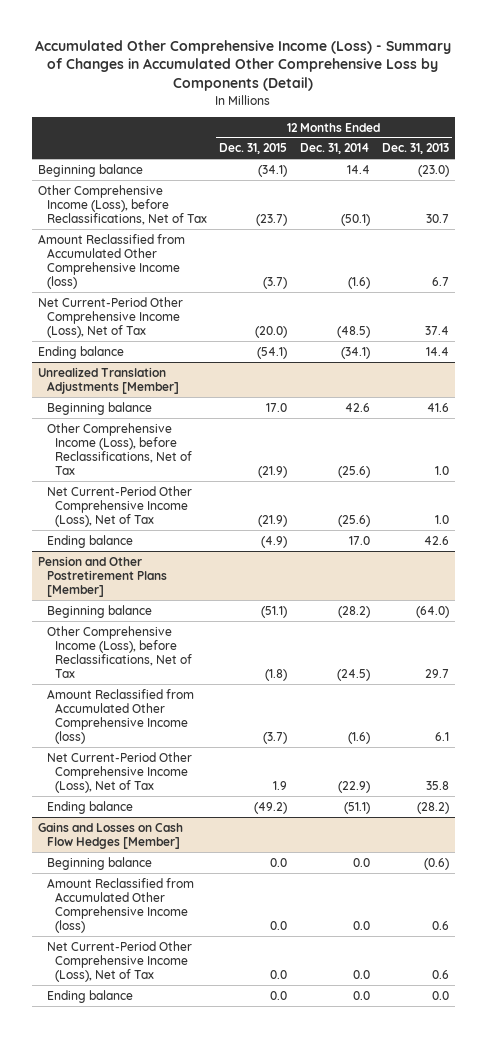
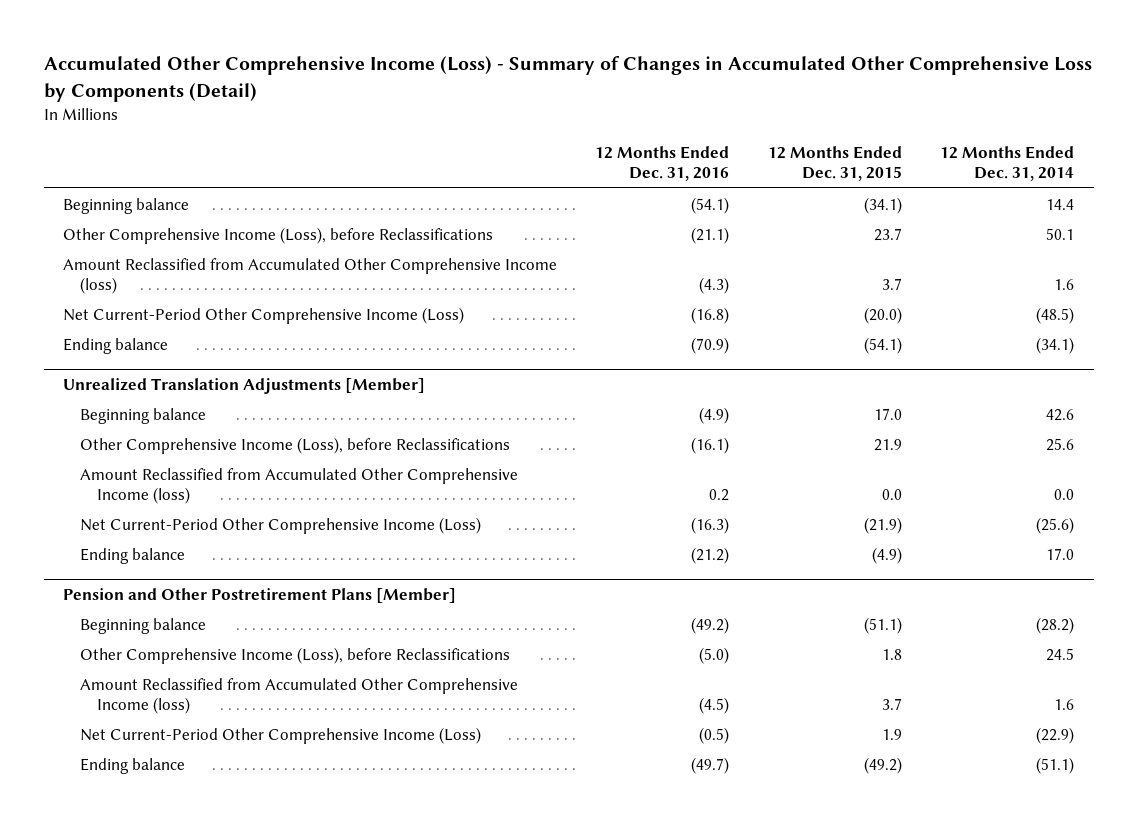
- | 12 Months Ended Dec. 31, 2015 | 12 Months Ended Dec. 31, 2014 | 12 Months Ended Dec. 31, 2013
+ | 12 Months Ended Dec. 31, 2016 | 12 Months Ended Dec. 31, 2015 | 12 Months Ended Dec. 31, 2014
- Other Comprehensive Income (Loss), before Reclassifications, Net of Tax | (23.7) | (50.1) | 30.7
- Amount Reclassified from Accumulated Other Comprehensive Income (loss) | (3.7) | (1.6) | 6.7
- Net Current-Period Other Comprehensive Income (Loss), Net of Tax | (20.0) | (48.5) | 37.4
+ Other Comprehensive Income (Loss), before Reclassifications | (21.1) | 23.7 | 50.1
+ Amount Reclassified from Accumulated Other Comprehensive Income (loss) | (4.3) | 3.7 | 1.6
+ Net Current-Period Other Comprehensive Income (Loss) | (16.8) | (20.0) | (48.5)
@ Unrealized Translation Adjustments [Member]
- Other Comprehensive Income (Loss), before Reclassifications, Net of Tax | (21.9) | (25.6) | 1.0
- Net Current-Period Other Comprehensive Income (Loss), Net of Tax | (21.9) | (25.6) | 1.0
+ Other Comprehensive Income (Loss), before Reclassifications | (16.1) | 21.9 | 25.6
+ Amount Reclassified from Accumulated Other Comprehensive Income (loss) | 0.2 | 0.0 | 0.0
+ Net Current-Period Other Comprehensive Income (Loss) | (16.3) | (21.9) | (25.6)
@ Pension and Other Postretirement Plans [Member]
- Other Comprehensive Income (Loss), before Reclassifications, Net of Tax | (1.8) | (24.5) | 29.7
- Amount Reclassified from Accumulated Other Comprehensive Income (loss) | (3.7) | (1.6) | 6.1
- Net Current-Period Other Comprehensive Income (Loss), Net of Tax | 1.9 | (22.9) | 35.8
+ Other Comprehensive Income (Loss), before Reclassifications | (5.0) | 1.8 | 24.5
+ Amount Reclassified from Accumulated Other Comprehensive Income (loss) | (4.5) | 3.7 | 1.6
+ Net Current-Period Other Comprehensive Income (Loss) | (0.5) | 1.9 | (22.9)
- Gains and Losses on Cash Flow Hedges [Member]
- Beginning balance | 0.0 | 0.0 | (0.6)
- Amount Reclassified from Accumulated Other Comprehensive Income (loss) | 0.0 | 0.0 | 0.6
- Net Current-Period Other Comprehensive Income (Loss), Net of Tax | 0.0 | 0.0 | 0.6
- Ending balance | 0.0 | 0.0 | 0.0

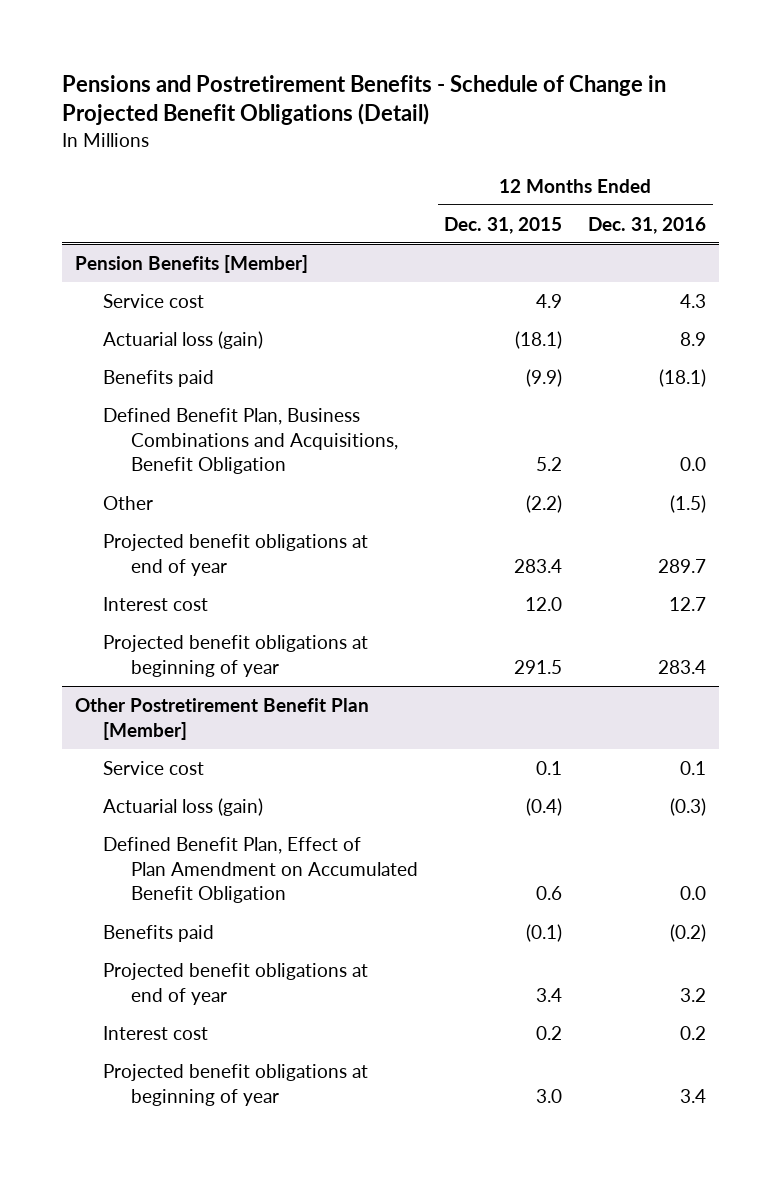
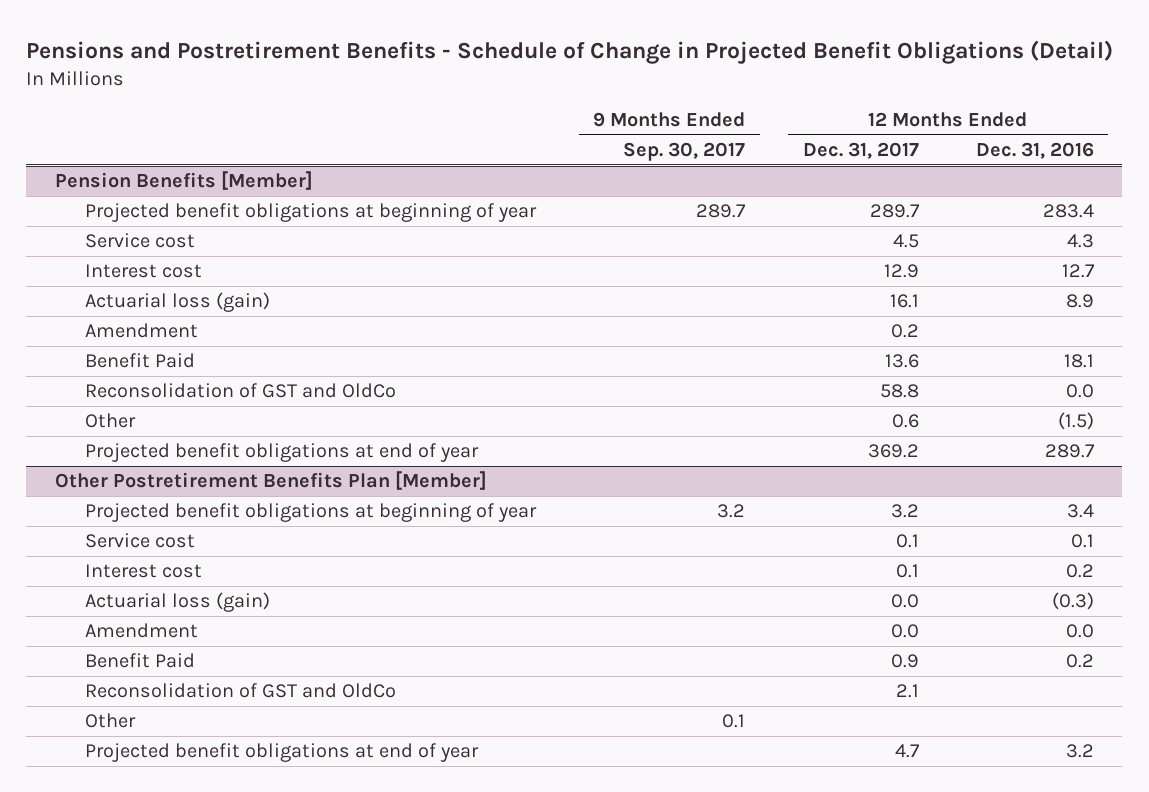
- | 12 Months Ended Dec. 31, 2015 | 12 Months Ended Dec. 31, 2016
+ | 9 Months Ended Sep. 30, 2017 | 12 Months Ended Dec. 31, 2017 | 12 Months Ended Dec. 31, 2016
@ Pension Benefits [Member]
moved up: Projected benefit obligations at beginning of year | 289.7 | 289.7 | 283.4
moved up: Interest cost | | 12.9 | 12.7
- Benefits paid | (9.9) | (18.1)
- Defined Benefit Plan, Business Combinations and Acquisitions, Benefit Obligation | 5.2 | 0.0
+ Amendment | | 0.2 |
+ Benefit Paid | | 13.6 | 18.1
+ Reconsolidation of GST and OldCo | | 58.8 | 0.0
- Other Postretirement Benefit Plan [Member]
+ Other Postretirement Benefits Plan [Member]
+ Projected benefit obligations at beginning of year | 3.2 | 3.2 | 3.4
+ Interest cost | | 0.1 | 0.2
- Defined Benefit Plan, Effect of Plan Amendment on Accumulated Benefit Obligation | 0.6 | 0.0
- Benefits paid | (0.1) | (0.2)
+ Amendment | | 0.0 | 0.0
+ Benefit Paid | | 0.9 | 0.2
+ Reconsolidation of GST and OldCo | | 2.1 |
+ Other | 0.1 | |
- Interest cost | 0.2 | 0.2
- Projected benefit obligations at beginning of year | 3.0 | 3.4

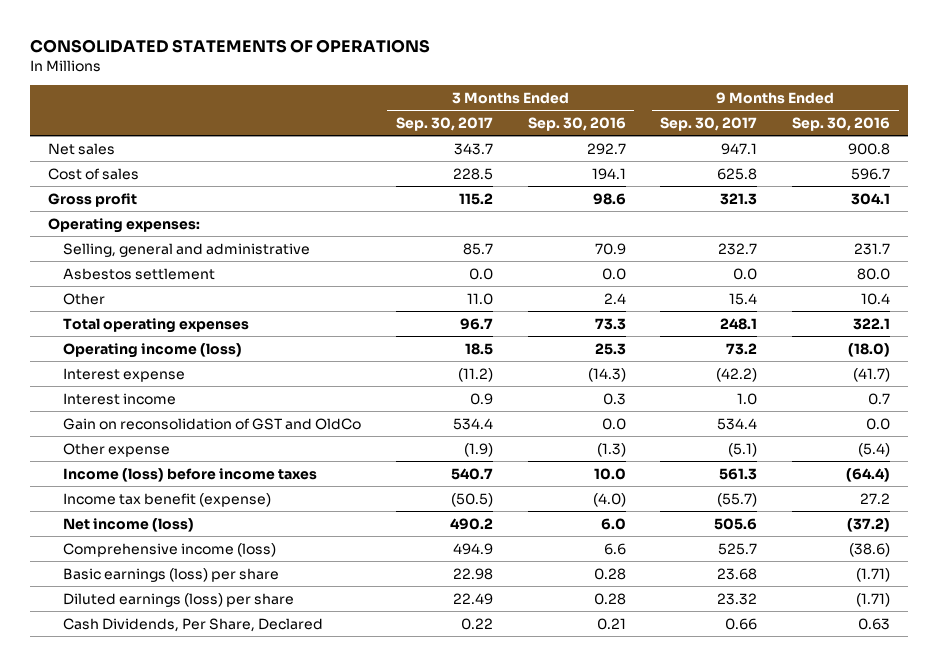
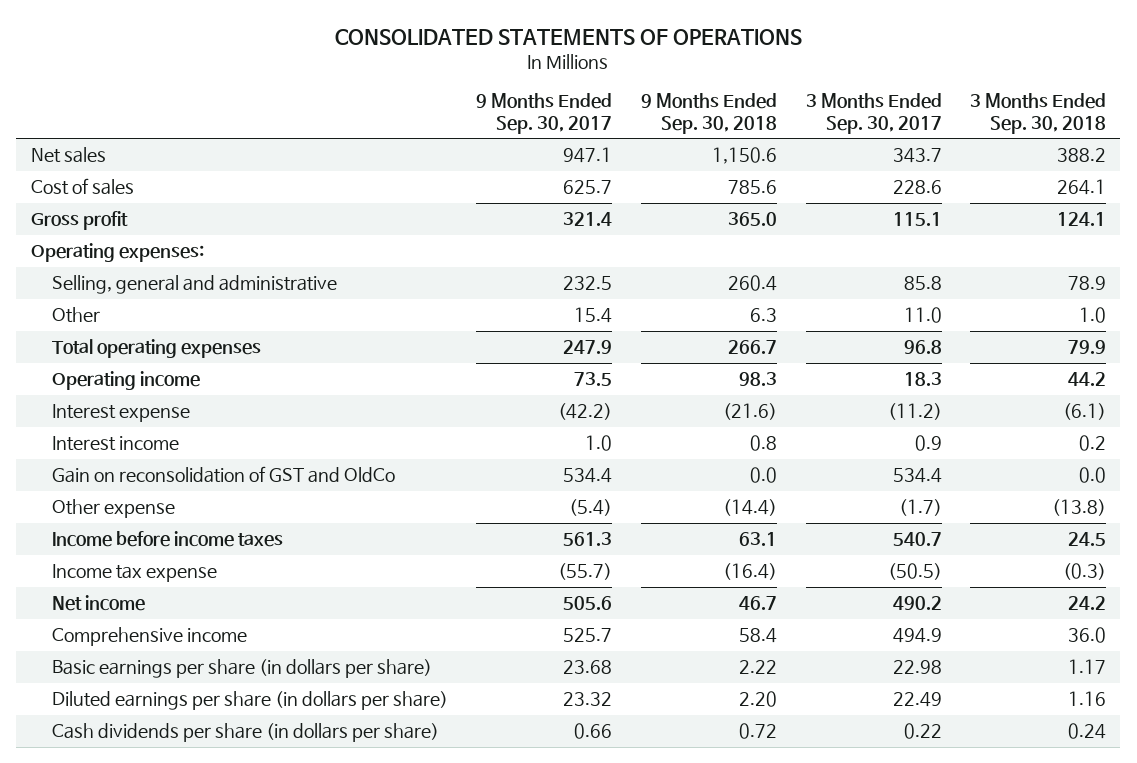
- | 3 Months Ended Sep. 30, 2017 | 3 Months Ended Sep. 30, 2016 | 9 Months Ended Sep. 30, 2017 | 9 Months Ended Sep. 30, 2016
+ | 9 Months Ended Sep. 30, 2017 | 9 Months Ended Sep. 30, 2018 | 3 Months Ended Sep. 30, 2017 | 3 Months Ended Sep. 30, 2018
- Cost of sales | 228.5 | 194.1 | 625.8 | 596.7
- Gross profit | 115.2 | 98.6 | 321.3 | 304.1
+ Cost of sales | 625.7 | 785.6 | 228.6 | 264.1
+ Gross profit | 321.4 | 365.0 | 115.1 | 124.1
- Selling, general and administrative | 85.7 | 70.9 | 232.7 | 231.7
- Asbestos settlement | 0.0 | 0.0 | 0.0 | 80.0
+ Selling, general and administrative | 232.5 | 260.4 | 85.8 | 78.9
- Total operating expenses | 96.7 | 73.3 | 248.1 | 322.1
- Operating income (loss) | 18.5 | 25.3 | 73.2 | (18.0)
+ Total operating expenses | 247.9 | 266.7 | 96.8 | 79.9
+ Operating income | 73.5 | 98.3 | 18.3 | 44.2
- Other expense | (1.9) | (1.3) | (5.1) | (5.4)
- Income (loss) before income taxes | 540.7 | 10.0 | 561.3 | (64.4)
- Income tax benefit (expense) | (50.5) | (4.0) | (55.7) | 27.2
- Net income (loss) | 490.2 | 6.0 | 505.6 | (37.2)
- Comprehensive income (loss) | 494.9 | 6.6 | 525.7 | (38.6)
- Basic earnings (loss) per share | 22.98 | 0.28 | 23.68 | (1.71)
- Diluted earnings (loss) per share | 22.49 | 0.28 | 23.32 | (1.71)
- Cash Dividends, Per Share, Declared | 0.22 | 0.21 | 0.66 | 0.63
+ Other expense | (5.4) | (14.4) | (1.7) | (13.8)
+ Income before income taxes | 561.3 | 63.1 | 540.7 | 24.5
+ Income tax expense | (55.7) | (16.4) | (50.5) | (0.3)
+ Net income | 505.6 | 46.7 | 490.2 | 24.2
+ Comprehensive income | 525.7 | 58.4 | 494.9 | 36.0
+ Basic earnings per share (in dollars per share) | 23.68 | 2.22 | 22.98 | 1.17
+ Diluted earnings per share (in dollars per share) | 23.32 | 2.20 | 22.49 | 1.16
+ Cash dividends per share (in dollars per share) | 0.66 | 0.72 | 0.22 | 0.24

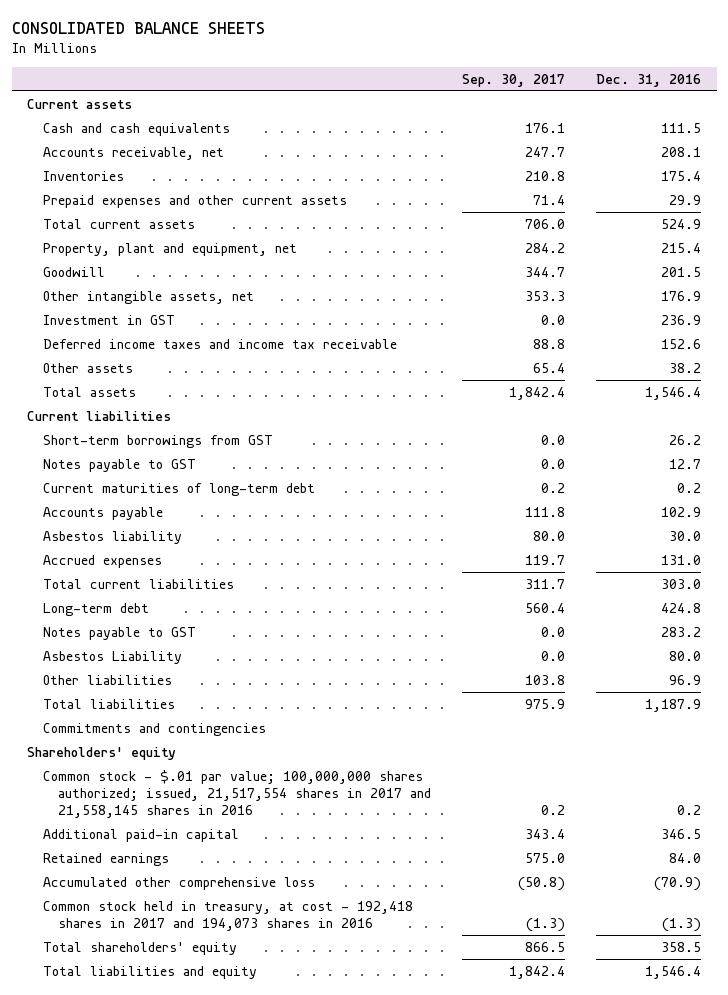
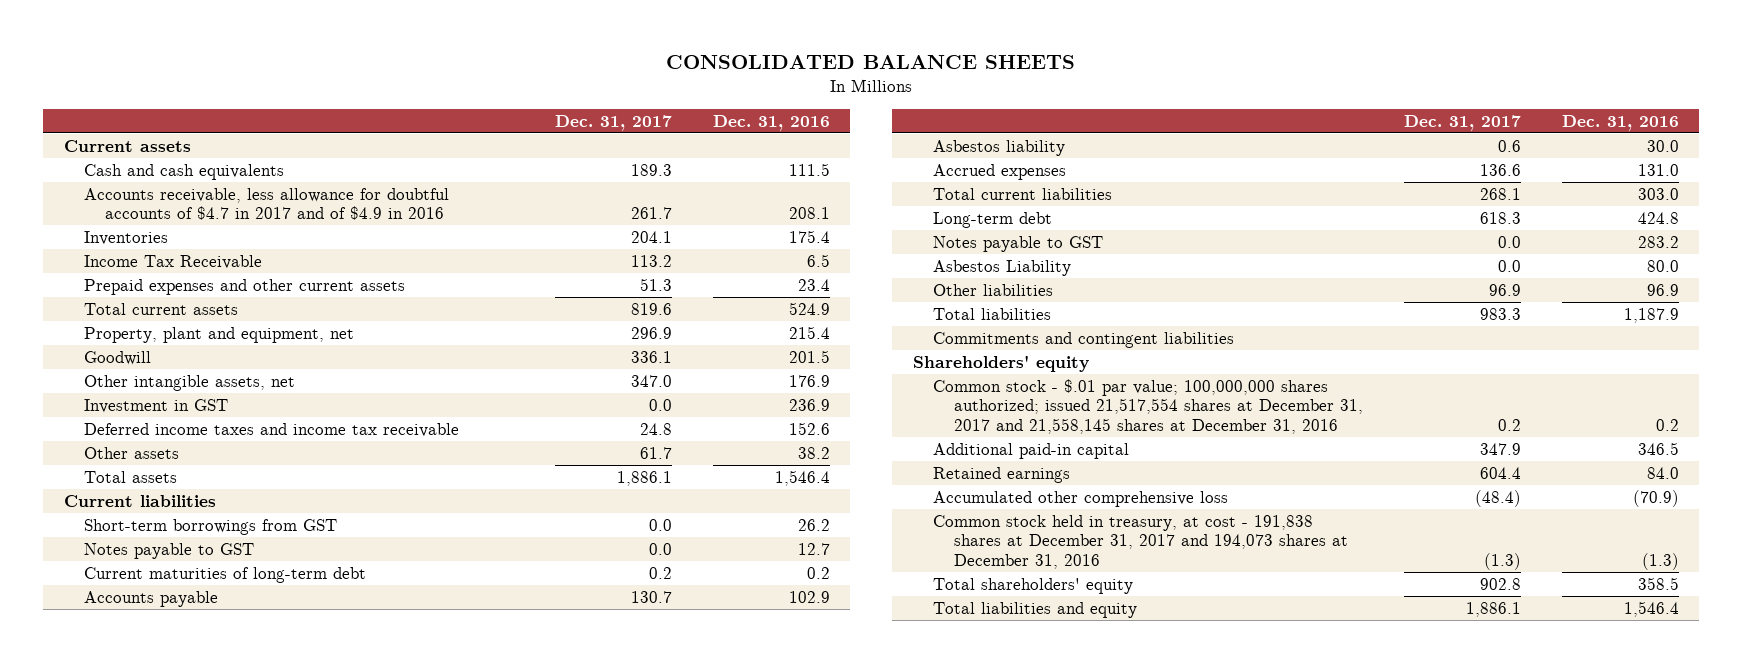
- | Sep. 30, 2017 | Dec. 31, 2016
+ | Dec. 31, 2017 | Dec. 31, 2016
- Accounts receivable, net | 247.7 | 208.1
+ Accounts receivable, less allowance for doubtful accounts of $4.7 in 2017 and of $4.9 in 2016 | 261.7 | 208.1
- Prepaid expenses and other current assets | 71.4 | 29.9
+ Income Tax Receivable | 113.2 | 6.5
+ Prepaid expenses and other current assets | 51.3 | 23.4
- Commitments and contingencies
+ Commitments and contingent liabilities
- Common stock - $.01 par value; 100,000,000 shares authorized; issued, 21,517,554 shares in 2017 and 21,558,145 shares in 2016 | 0.2 | 0.2
+ Common stock - $.01 par value; 100,000,000 shares authorized; issued 21,517,554 shares at December 31, 2017 and 21,558,145 shares at December 31, 2016 | 0.2 | 0.2
- Common stock held in treasury, at cost - 192,418 shares in 2017 and 194,073 shares in 2016 | (1.3) | (1.3)
+ Common stock held in treasury, at cost - 191,838 shares at December 31, 2017 and 194,073 shares at December 31, 2016 | (1.3) | (1.3)

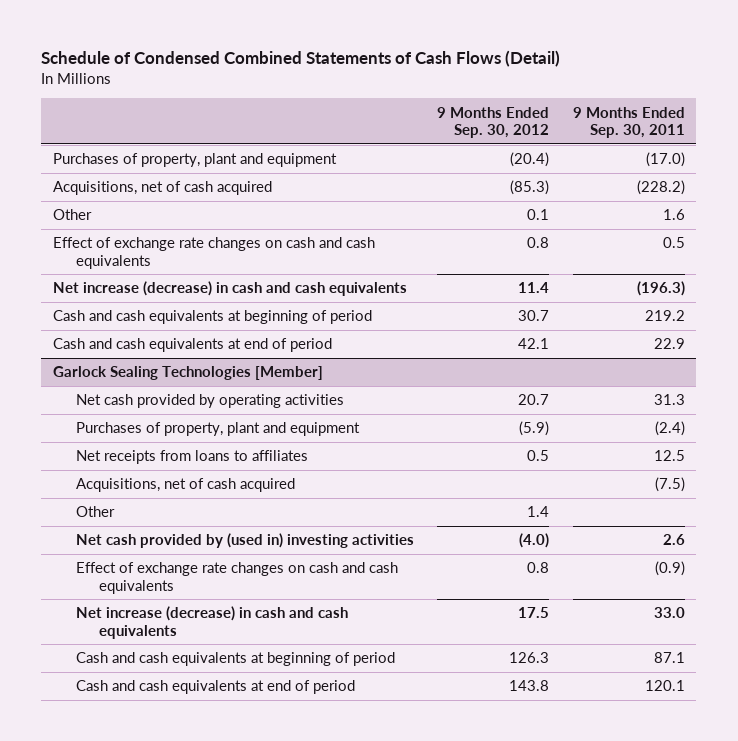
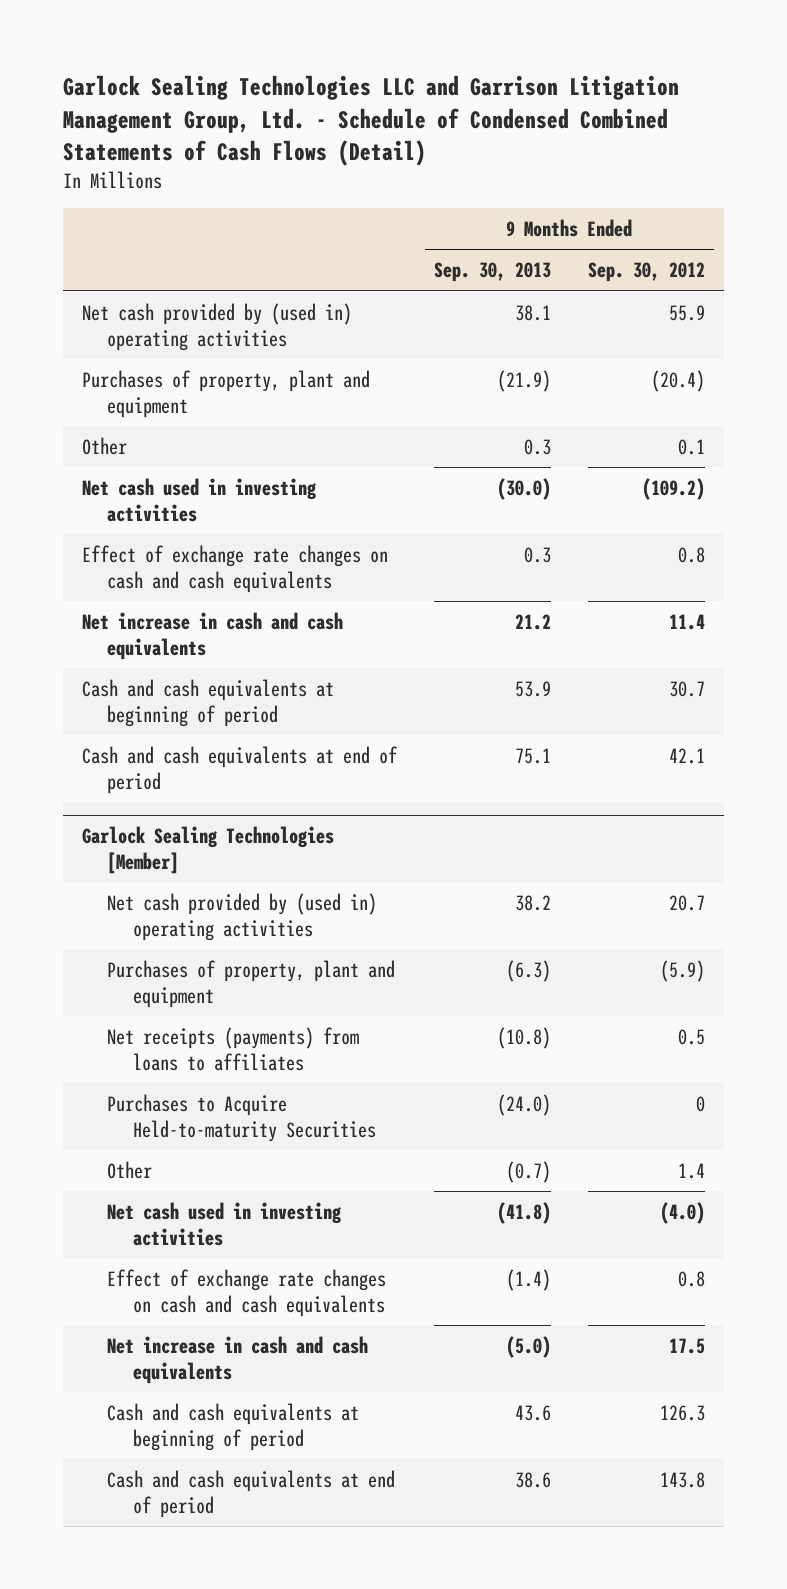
- Schedule of Condensed Combined Statements of Cash Flows (Detail)
+ Garlock Sealing Technologies LLC and Garrison Litigation Management Group, Ltd. - Schedule of Condensed Combined Statements of Cash Flows (Detail)
- | 9 Months Ended Sep. 30, 2012 | 9 Months Ended Sep. 30, 2011
+ | 9 Months Ended Sep. 30, 2013 | 9 Months Ended Sep. 30, 2012
+ Net cash provided by (used in) operating activities | 38.1 | 55.9
- Acquisitions, net of cash acquired | (85.3) | (228.2)
+ Net cash used in investing activities | (30.0) | (109.2)
- Net increase (decrease) in cash and cash equivalents | 11.4 | (196.3)
+ Net increase in cash and cash equivalents | 21.2 | 11.4
@ Garlock Sealing Technologies [Member]
- Net cash provided by operating activities | 20.7 | 31.3
+ Net cash provided by (used in) operating activities | 38.2 | 20.7
- Net receipts from loans to affiliates | 0.5 | 12.5
- Acquisitions, net of cash acquired | | (7.5)
+ Net receipts (payments) from loans to affiliates | (10.8) | 0.5
+ Purchases to Acquire Held-to-maturity Securities | (24.0) | 0
- Net cash provided by (used in) investing activities | (4.0) | 2.6
+ Net cash used in investing activities | (41.8) | (4.0)
- Net increase (decrease) in cash and cash equivalents | 17.5 | 33.0
+ Net increase in cash and cash equivalents | (5.0) | 17.5

